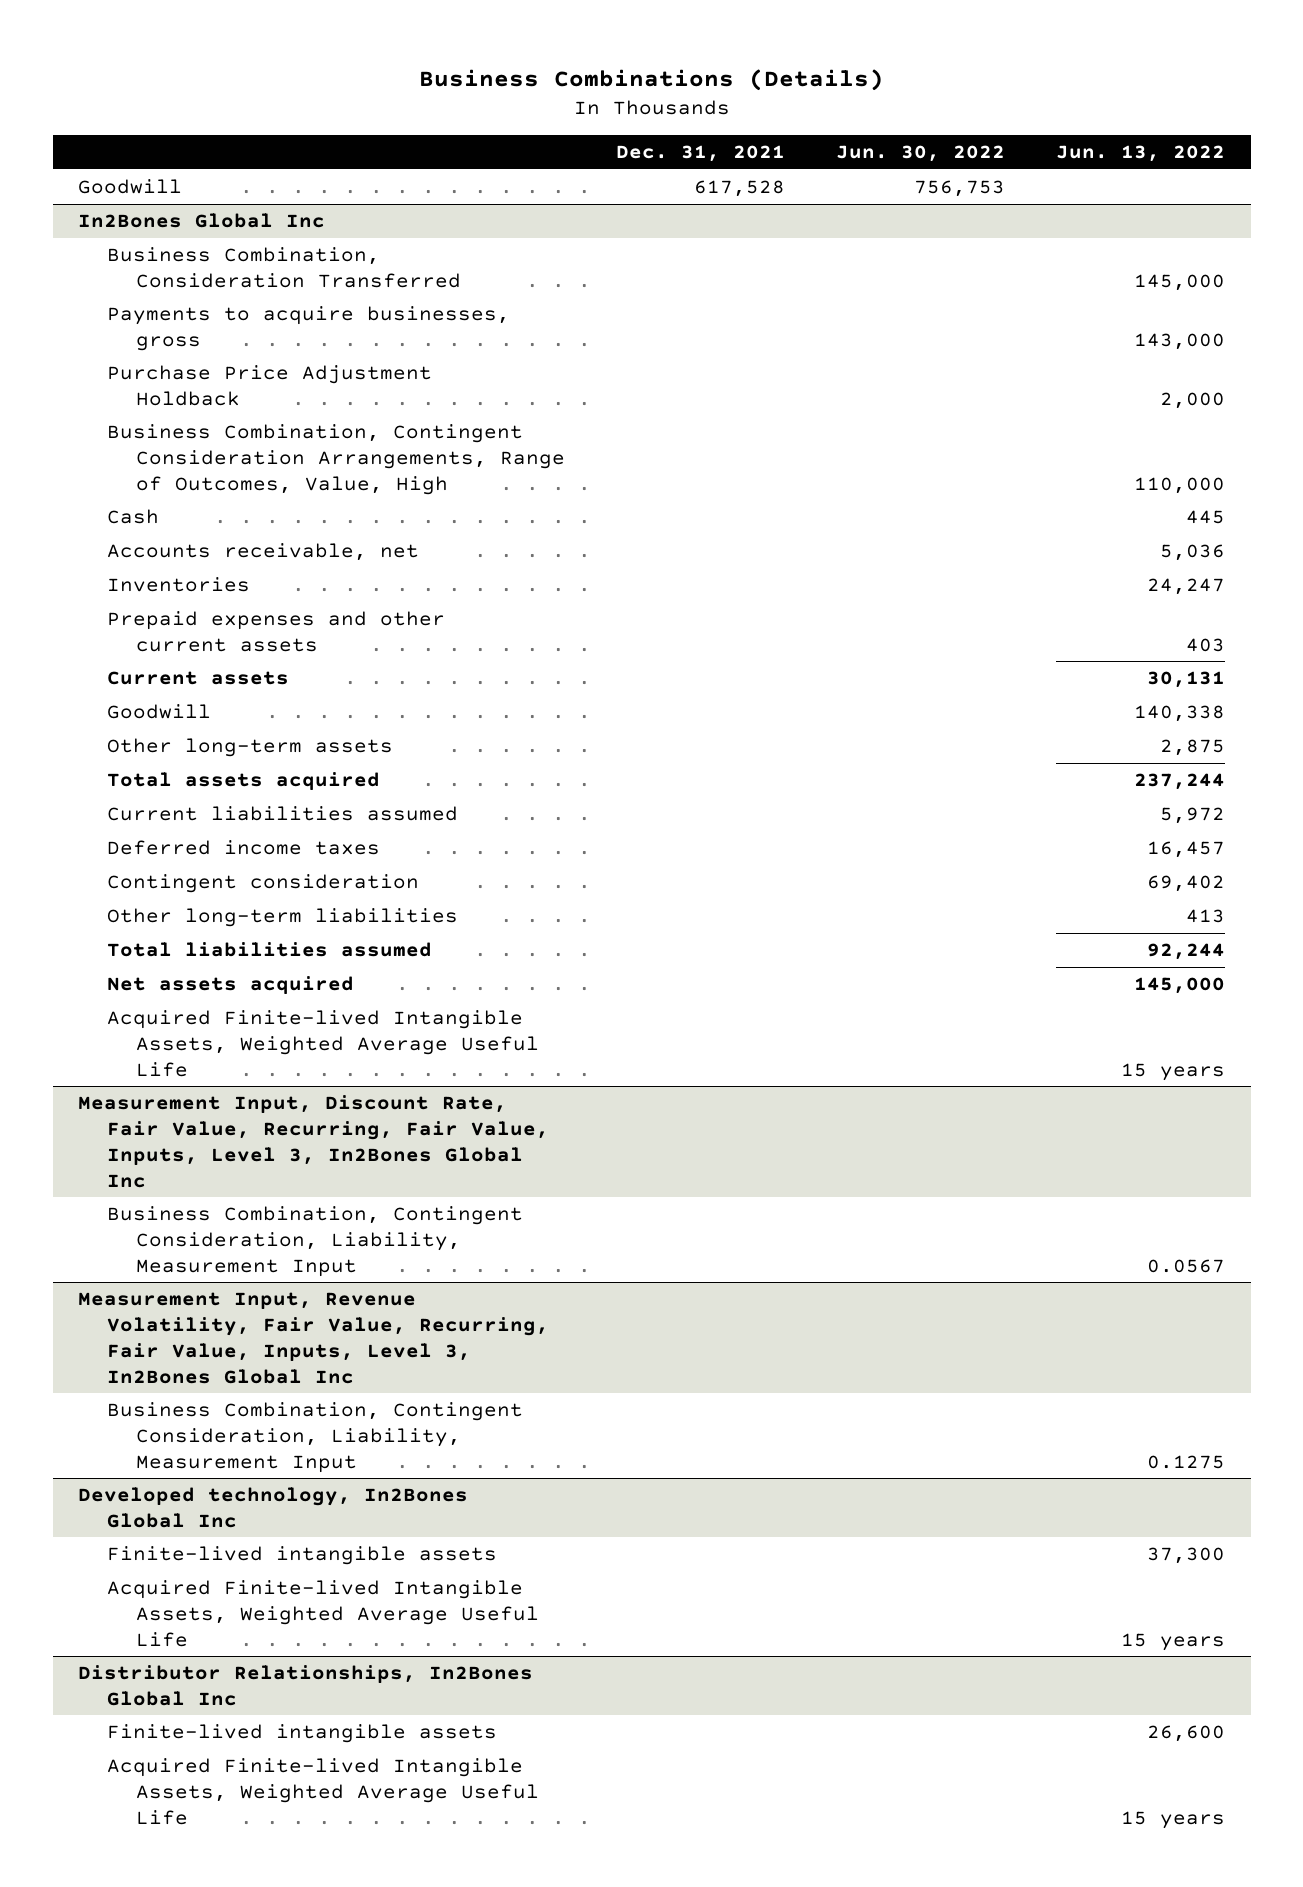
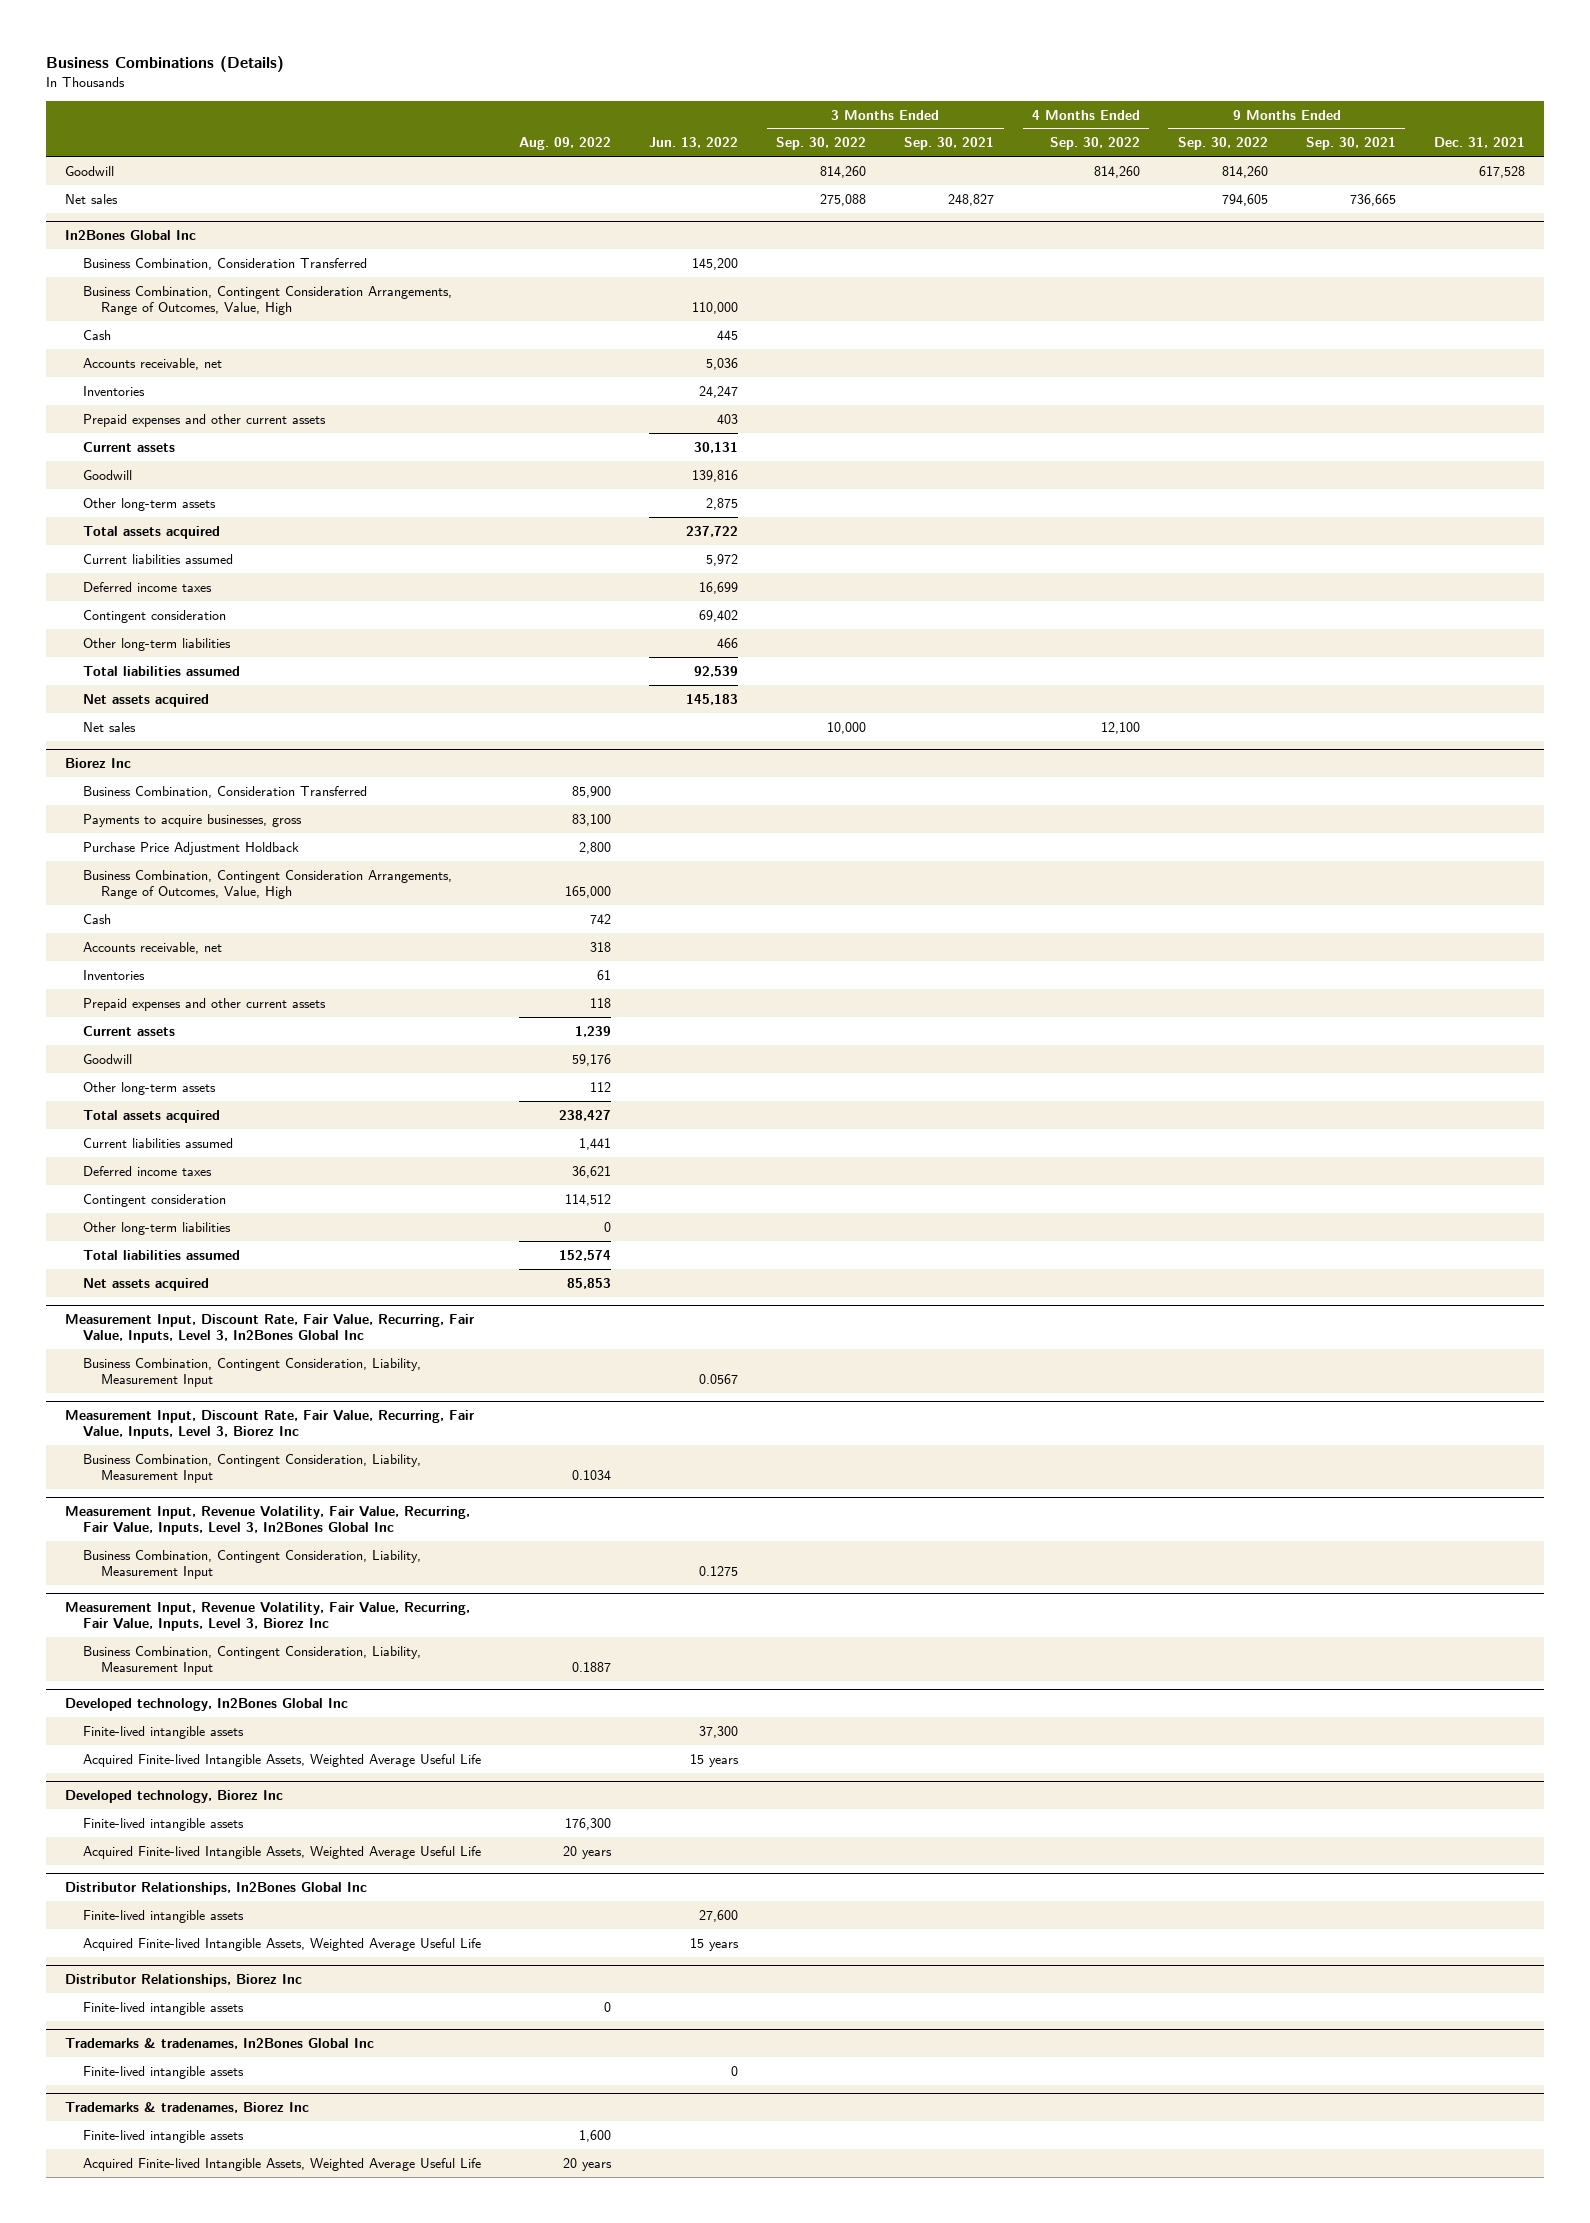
- | Dec. 31, 2021 | Jun. 30, 2022 | Jun. 13, 2022
+ | Aug. 09, 2022 | Jun. 13, 2022 | 3 Months Ended Sep. 30, 2022 | 3 Months Ended Sep. 30, 2021 | 4 Months Ended Sep. 30, 2022 | 9 Months Ended Sep. 30, 2022 | 9 Months Ended Sep. 30, 2021 | Dec. 31, 2021
+ Net sales | | | 275,088 | 248,827 | | 794,605 | 736,665 |
@ In2Bones Global Inc
- Business Combination, Consideration Transferred | | | 145,000
- Payments to acquire businesses, gross | | | 143,000
- Purchase Price Adjustment Holdback | | | 2,000
+ Business Combination, Consideration Transferred | | 145,200 | | | | | |
- Goodwill | | | 140,338
+ Goodwill | | 139,816 | | | | | |
- Total assets acquired | | | 237,244
+ Total assets acquired | | 237,722 | | | | | |
- Deferred income taxes | | | 16,457
+ Deferred income taxes | | 16,699 | | | | | |
- Other long-term liabilities | | | 413
- Total liabilities assumed | | | 92,244
- Net assets acquired | | | 145,000
- Acquired Finite-lived Intangible Assets, Weighted Average Useful Life | | | 15 years
+ Other long-term liabilities | | 466 | | | | | |
+ Total liabilities assumed | | 92,539 | | | | | |
+ Net assets acquired | | 145,183 | | | | | |
+ Net sales | | | 10,000 | | 12,100 | | |
+ Biorez Inc
+ Business Combination, Consideration Transferred | 85,900 | | | | | | |
+ Payments to acquire businesses, gross | 83,100 | | | | | | |
+ Purchase Price Adjustment Holdback | 2,800 | | | | | | |
+ Business Combination, Contingent Consideration Arrangements, Range of Outcomes, Value, High | 165,000 | | | | | | |
+ Cash | 742 | | | | | | |
+ Accounts receivable, net | 318 | | | | | | |
+ Inventories | 61 | | | | | | |
+ Prepaid expenses and other current assets | 118 | | | | | | |
+ Current assets | 1,239 | | | | | | |
+ Goodwill | 59,176 | | | | | | |
+ Other long-term assets | 112 | | | | | | |
+ Total assets acquired | 238,427 | | | | | | |
+ Current liabilities assumed | 1,441 | | | | | | |
+ Deferred income taxes | 36,621 | | | | | | |
+ Contingent consideration | 114,512 | | | | | | |
+ Other long-term liabilities | 0 | | | | | | |
+ Total liabilities assumed | 152,574 | | | | | | |
+ Net assets acquired | 85,853 | | | | | | |
+ Measurement Input, Discount Rate, Fair Value, Recurring, Fair Value, Inputs, Level 3, Biorez Inc
+ Business Combination, Contingent Consideration, Liability, Measurement Input | 0.1034 | | | | | | |
+ Measurement Input, Revenue Volatility, Fair Value, Recurring, Fair Value, Inputs, Level 3, Biorez Inc
+ Business Combination, Contingent Consideration, Liability, Measurement Input | 0.1887 | | | | | | |
+ Developed technology, Biorez Inc
+ Finite-lived intangible assets | 176,300 | | | | | | |
+ Acquired Finite-lived Intangible Assets, Weighted Average Useful Life | 20 years | | | | | | |
@ Distributor Relationships, In2Bones Global Inc
- Finite-lived intangible assets | | | 26,600
+ Finite-lived intangible assets | | 27,600 | | | | | |
+ Distributor Relationships, Biorez Inc
+ Finite-lived intangible assets | 0 | | | | | | |
+ Trademarks & tradenames, In2Bones Global Inc
+ Finite-lived intangible assets | | 0 | | | | | |
+ Trademarks & tradenames, Biorez Inc
+ Finite-lived intangible assets | 1,600 | | | | | | |
+ Acquired Finite-lived Intangible Assets, Weighted Average Useful Life | 20 years | | | | | | |

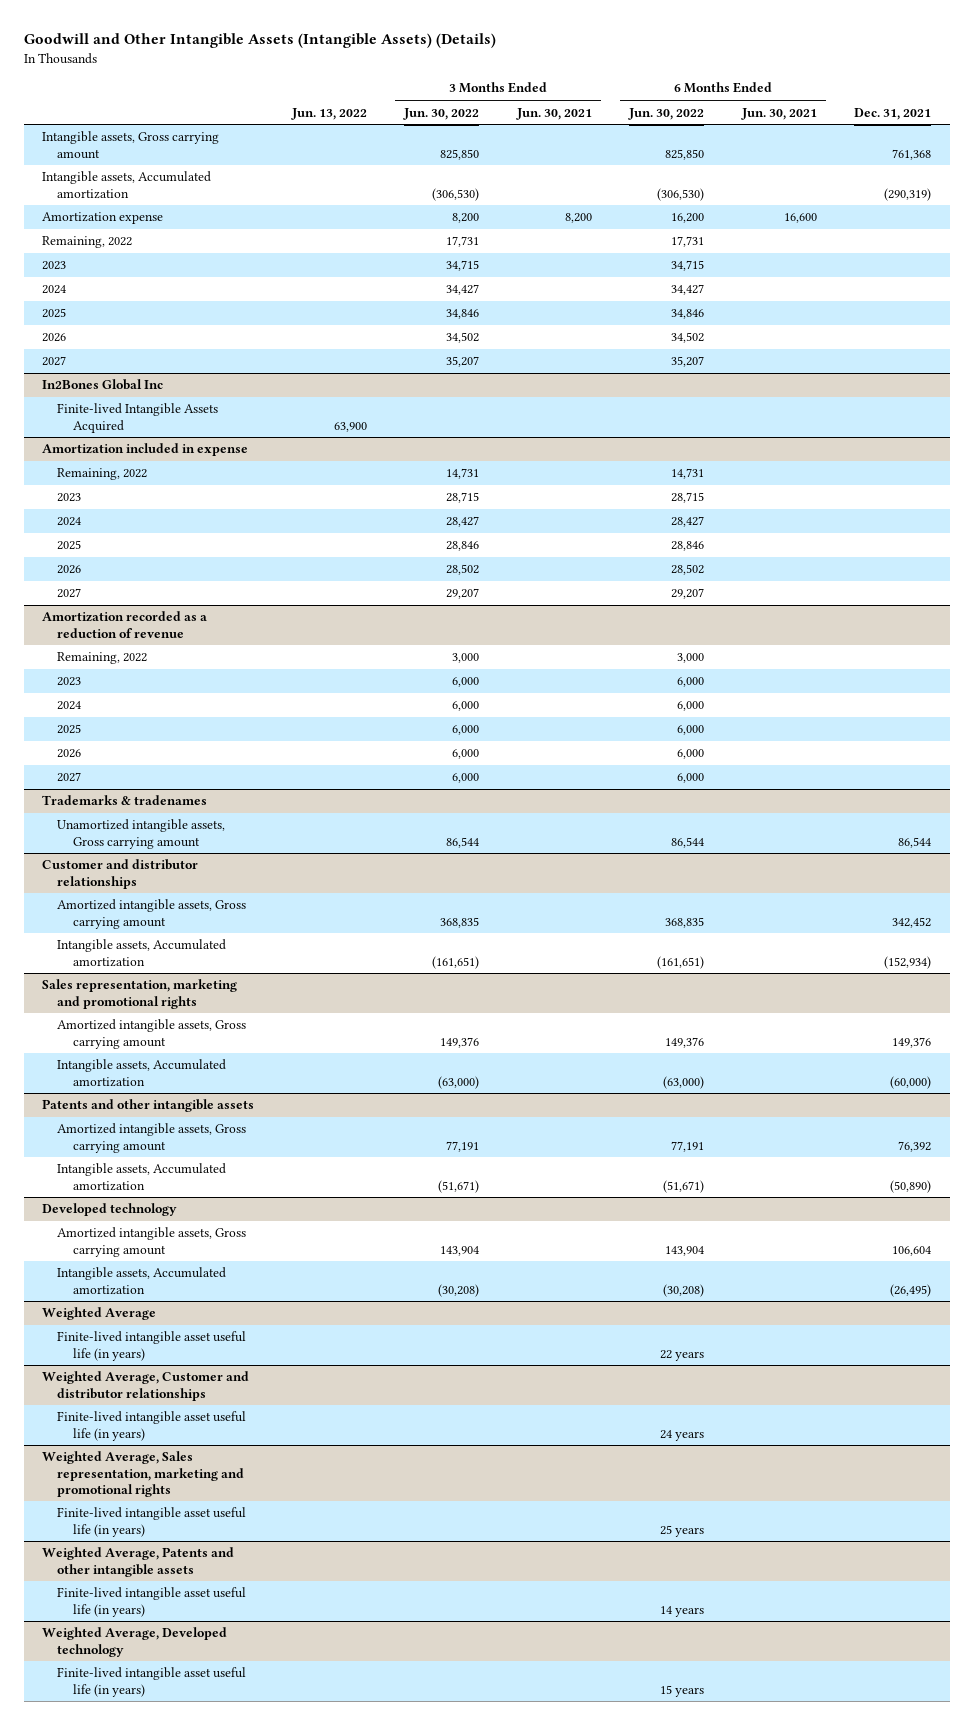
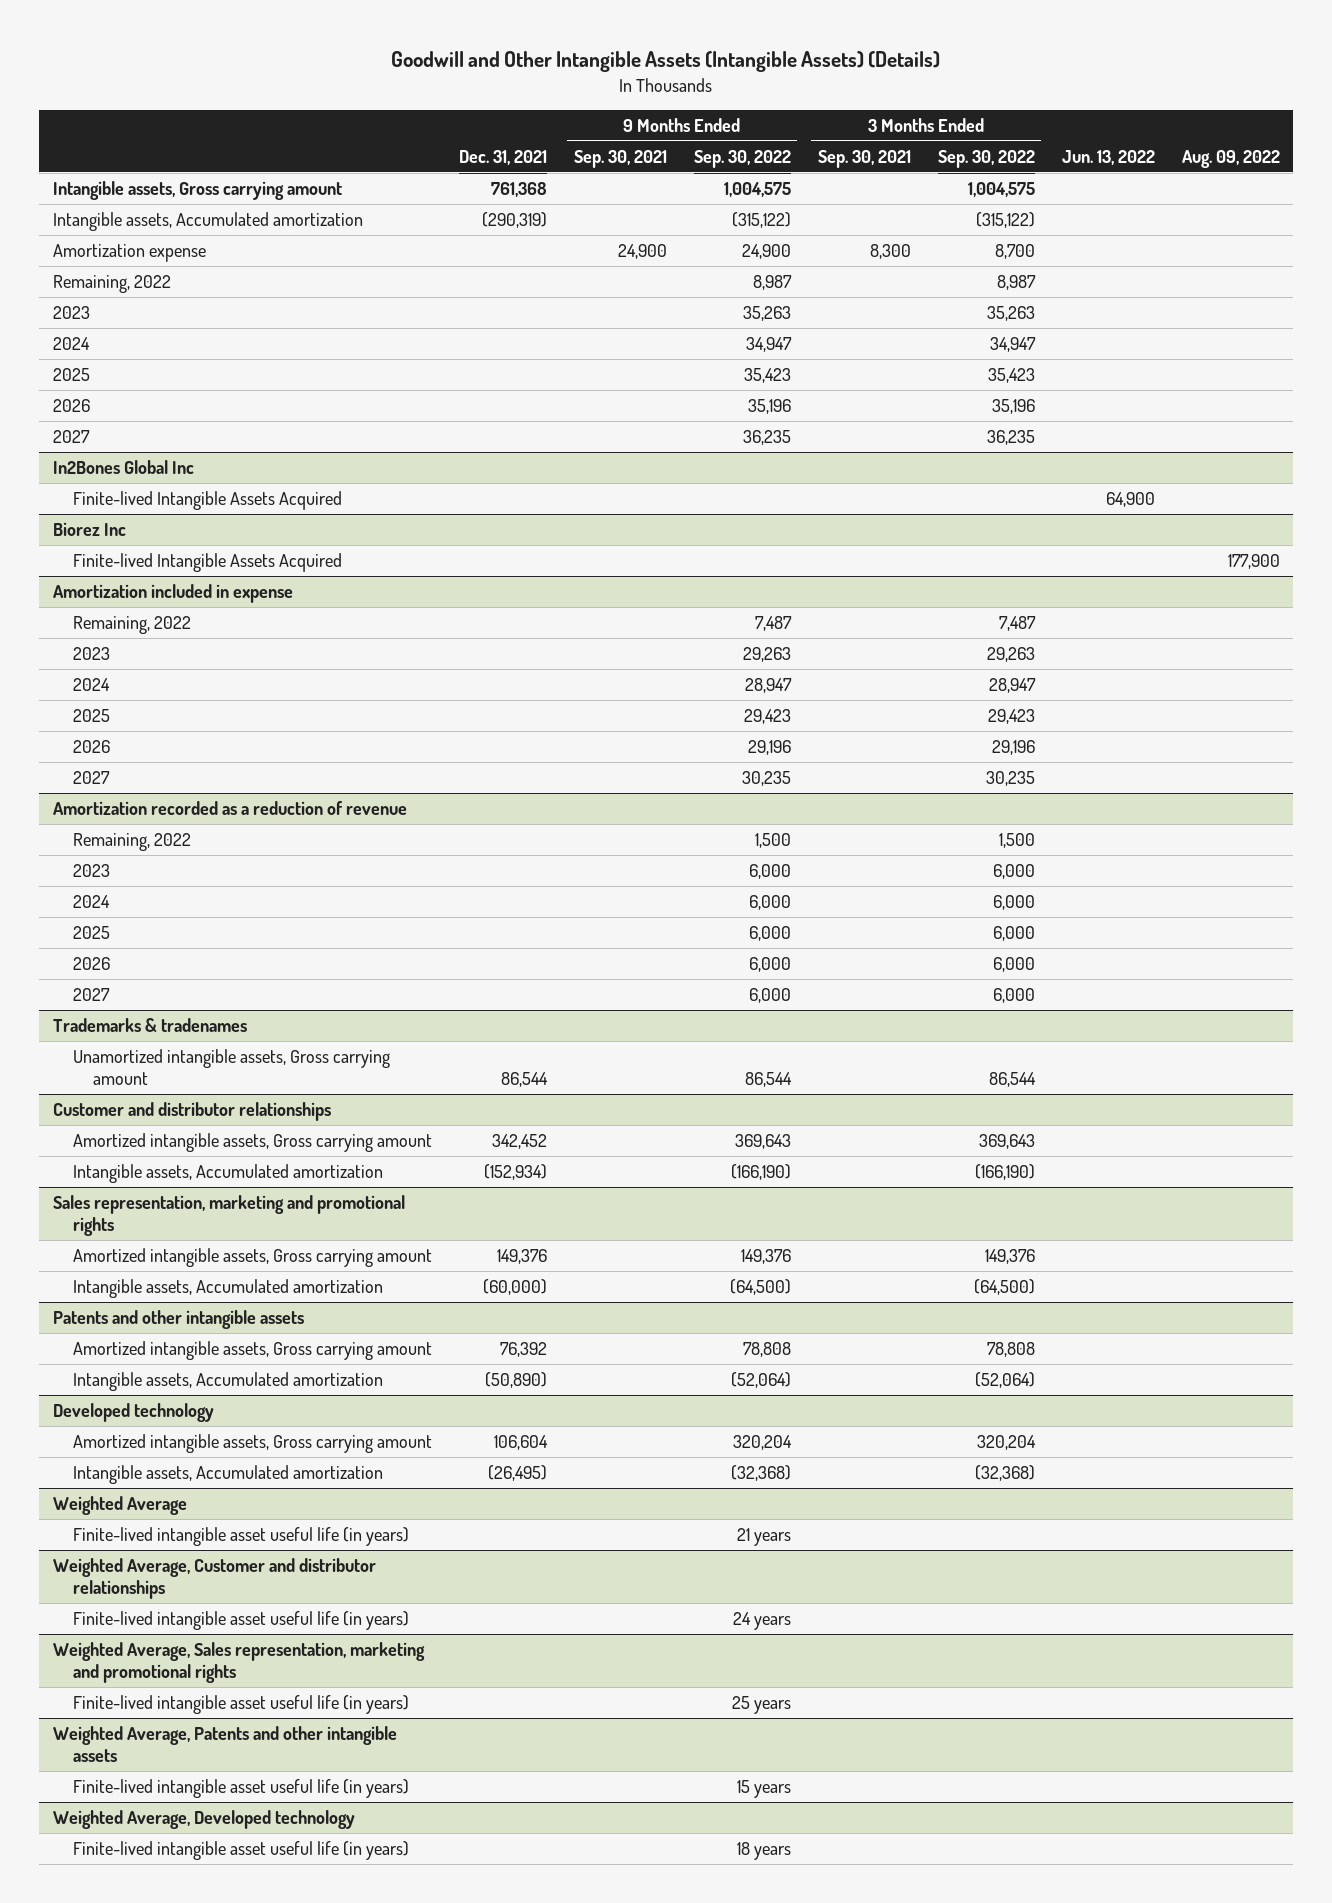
- | Jun. 13, 2022 | 3 Months Ended Jun. 30, 2022 | 3 Months Ended Jun. 30, 2021 | 6 Months Ended Jun. 30, 2022 | 6 Months Ended Jun. 30, 2021 | Dec. 31, 2021
+ | Dec. 31, 2021 | 9 Months Ended Sep. 30, 2021 | 9 Months Ended Sep. 30, 2022 | 3 Months Ended Sep. 30, 2021 | 3 Months Ended Sep. 30, 2022 | Jun. 13, 2022 | Aug. 09, 2022
@ In2Bones Global Inc
- Finite-lived Intangible Assets Acquired | 63,900 | | | | |
+ Finite-lived Intangible Assets Acquired | | | | | | 64,900 |
+ Biorez Inc
+ Finite-lived Intangible Assets Acquired | | | | | | | 177,900

